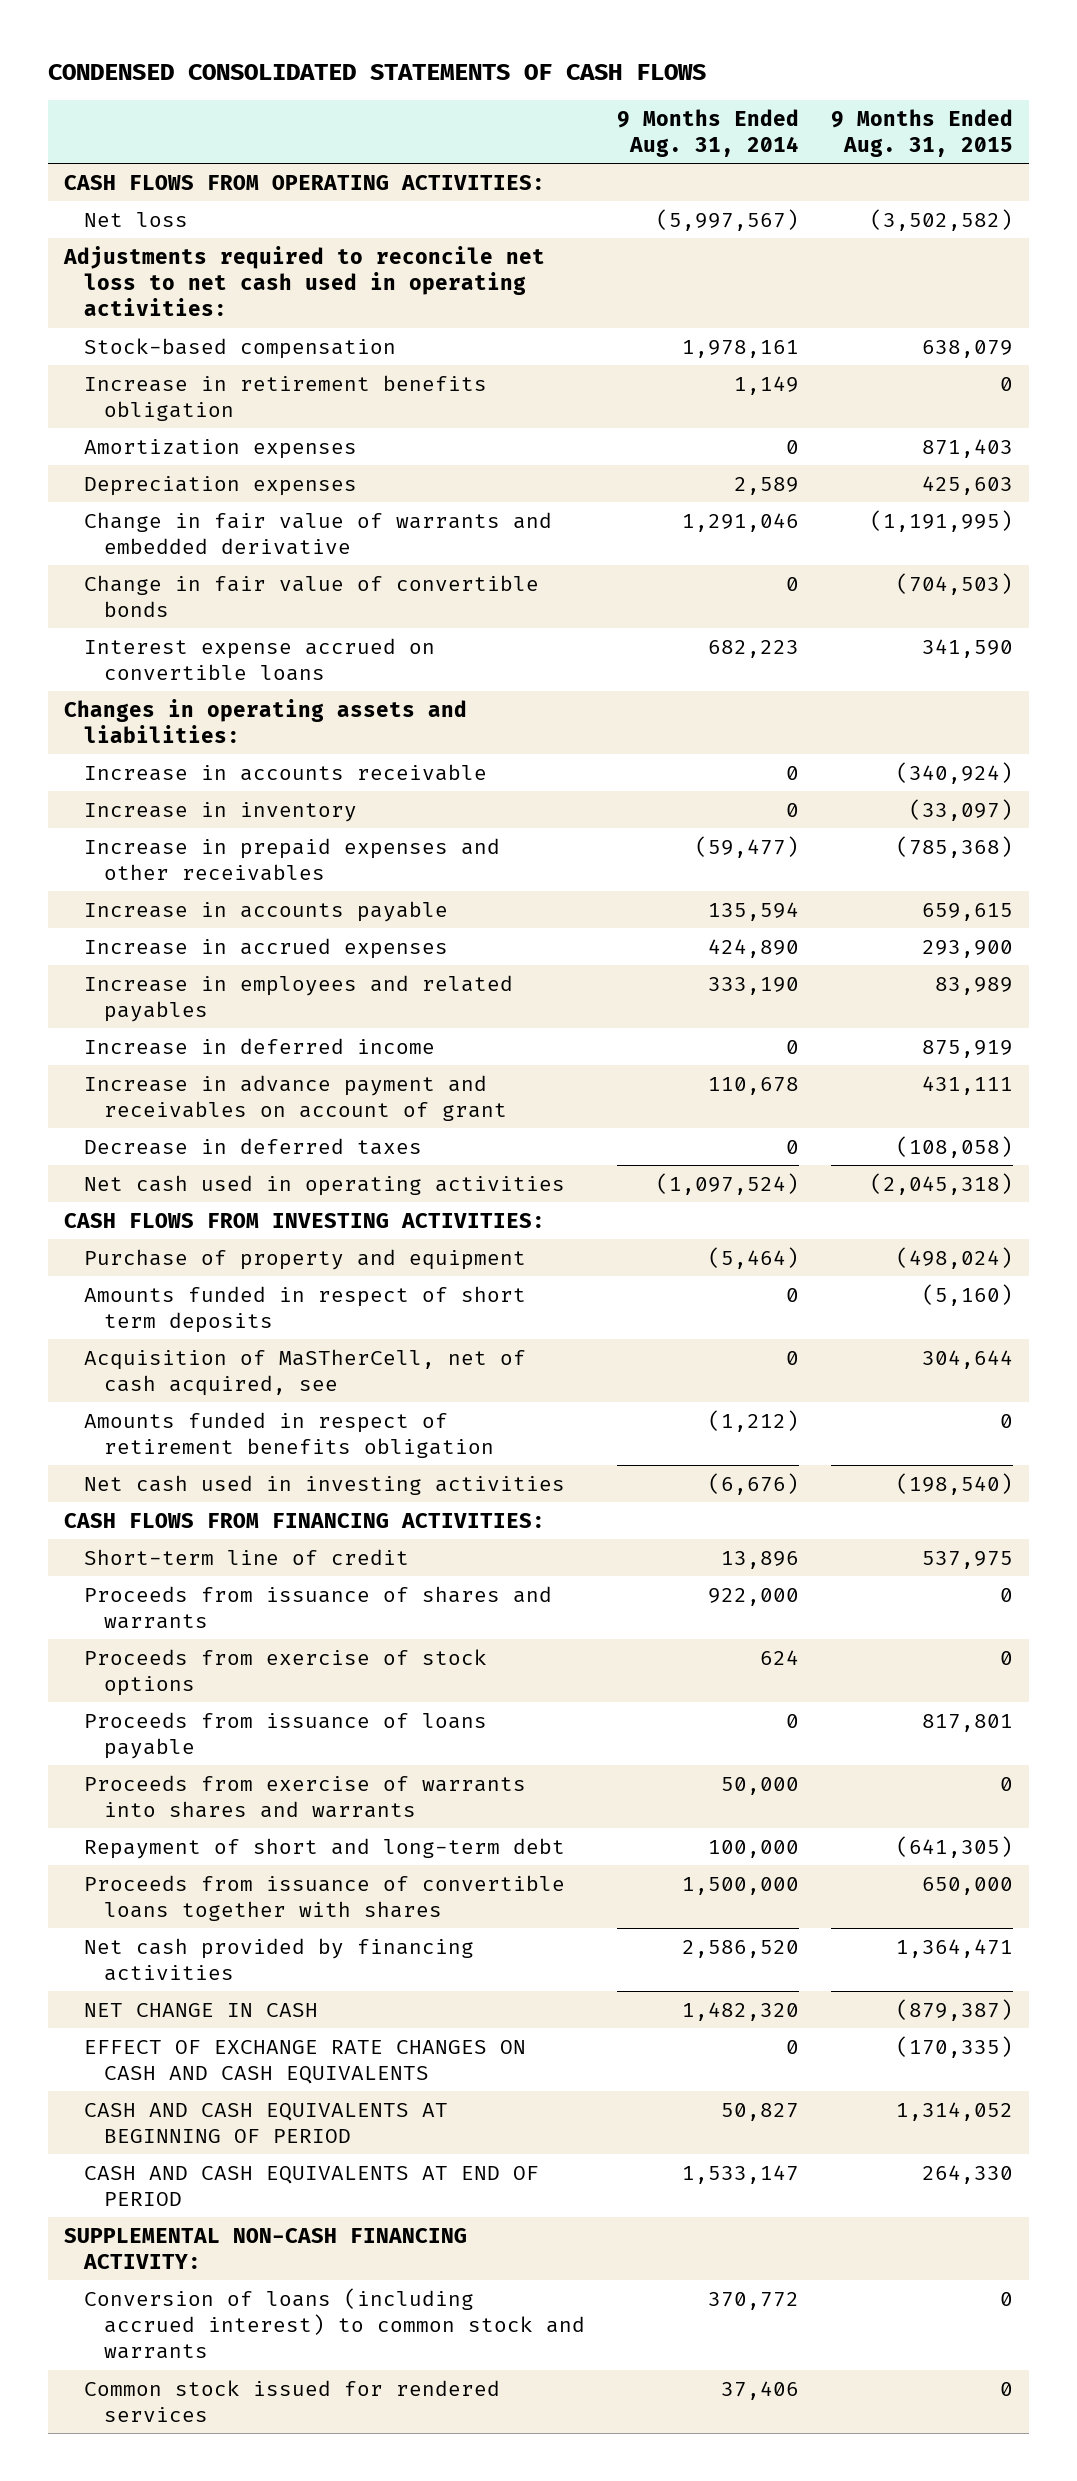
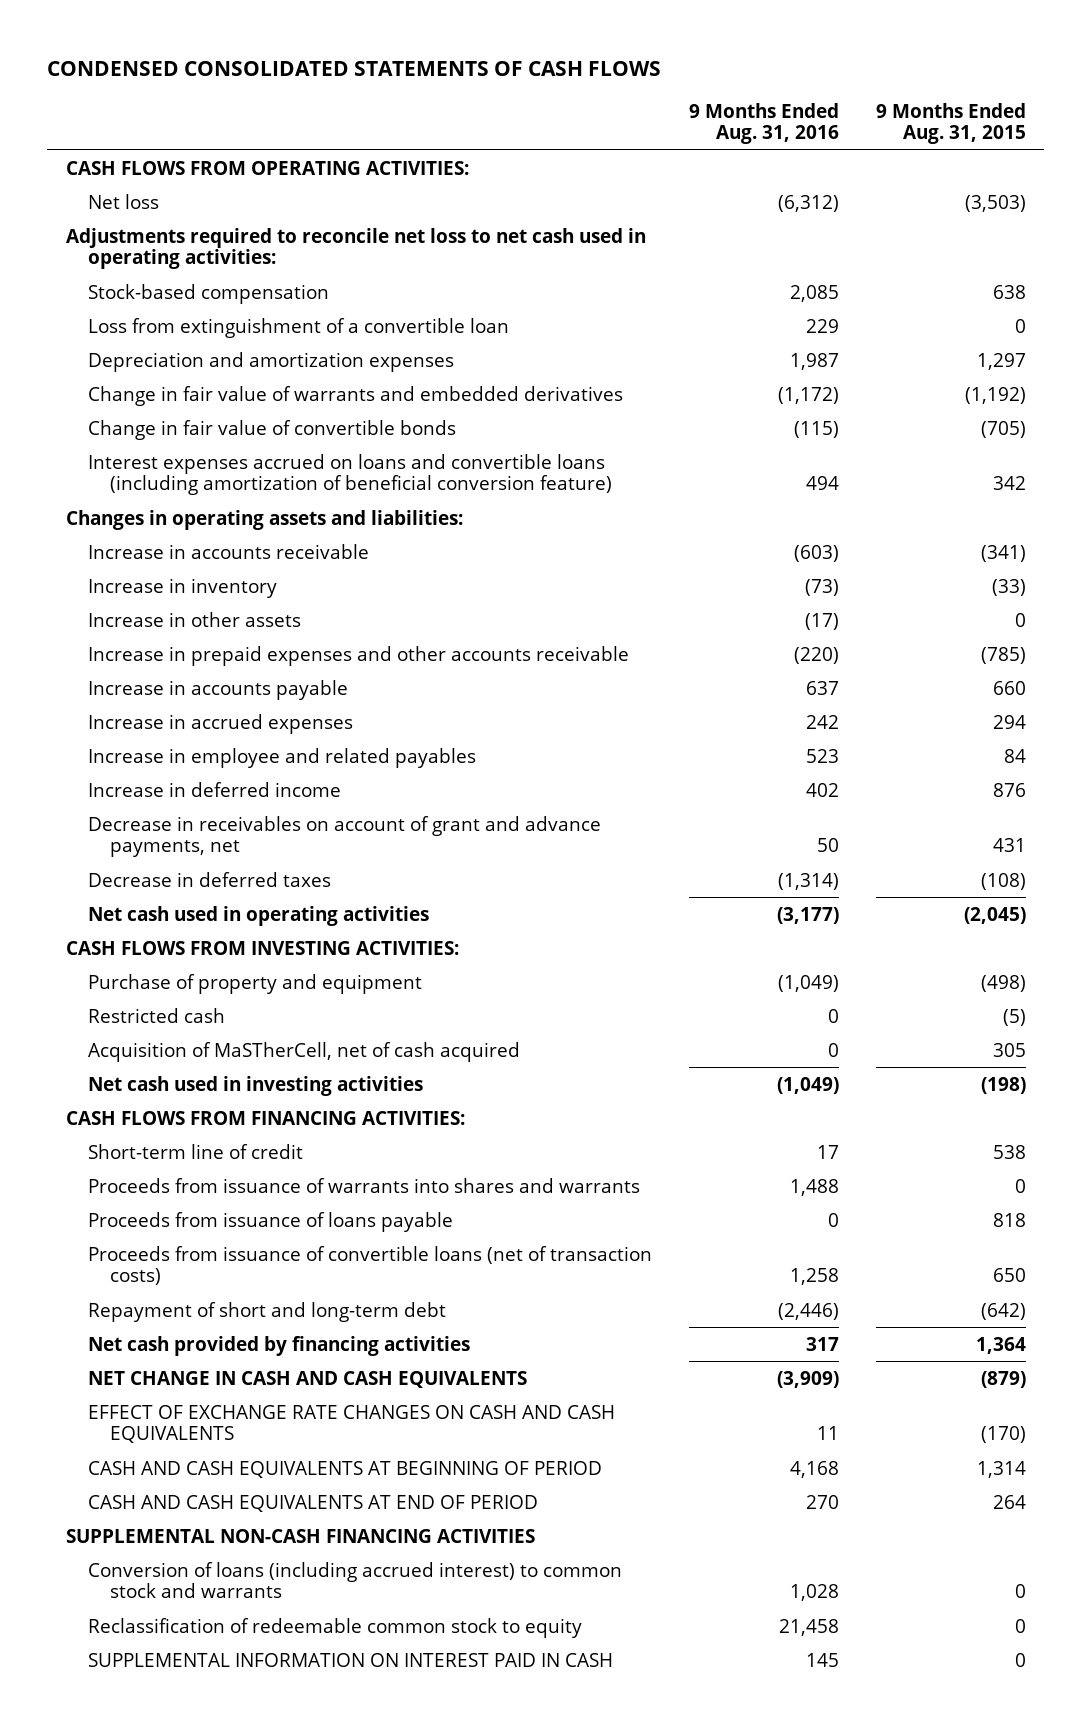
- | 9 Months Ended Aug. 31, 2014 | 9 Months Ended Aug. 31, 2015
+ | 9 Months Ended Aug. 31, 2016 | 9 Months Ended Aug. 31, 2015
- Net loss | (5,997,567) | (3,502,582)
+ Net loss | (6,312) | (3,503)
- Stock-based compensation | 1,978,161 | 638,079
- Increase in retirement benefits obligation | 1,149 | 0
- Amortization expenses | 0 | 871,403
- Depreciation expenses | 2,589 | 425,603
- Change in fair value of warrants and embedded derivative | 1,291,046 | (1,191,995)
- Change in fair value of convertible bonds | 0 | (704,503)
- Interest expense accrued on convertible loans | 682,223 | 341,590
+ Stock-based compensation | 2,085 | 638
+ Loss from extinguishment of a convertible loan | 229 | 0
+ Depreciation and amortization expenses | 1,987 | 1,297
+ Change in fair value of warrants and embedded derivatives | (1,172) | (1,192)
+ Change in fair value of convertible bonds | (115) | (705)
+ Interest expenses accrued on loans and convertible loans (including amortization of beneficial conversion feature) | 494 | 342
- Increase in accounts receivable | 0 | (340,924)
- Increase in inventory | 0 | (33,097)
- Increase in prepaid expenses and other receivables | (59,477) | (785,368)
- Increase in accounts payable | 135,594 | 659,615
- Increase in accrued expenses | 424,890 | 293,900
- Increase in employees and related payables | 333,190 | 83,989
- Increase in deferred income | 0 | 875,919
- Increase in advance payment and receivables on account of grant | 110,678 | 431,111
- Decrease in deferred taxes | 0 | (108,058)
- Net cash used in operating activities | (1,097,524) | (2,045,318)
+ Increase in accounts receivable | (603) | (341)
+ Increase in inventory | (73) | (33)
+ Increase in other assets | (17) | 0
+ Increase in prepaid expenses and other accounts receivable | (220) | (785)
+ Increase in accounts payable | 637 | 660
+ Increase in accrued expenses | 242 | 294
+ Increase in employee and related payables | 523 | 84
+ Increase in deferred income | 402 | 876
+ Decrease in receivables on account of grant and advance payments, net | 50 | 431
+ Decrease in deferred taxes | (1,314) | (108)
+ Net cash used in operating activities | (3,177) | (2,045)
- Purchase of property and equipment | (5,464) | (498,024)
- Amounts funded in respect of short term deposits | 0 | (5,160)
- Acquisition of MaSTherCell, net of cash acquired, see | 0 | 304,644
- Amounts funded in respect of retirement benefits obligation | (1,212) | 0
- Net cash used in investing activities | (6,676) | (198,540)
+ Purchase of property and equipment | (1,049) | (498)
+ Restricted cash | 0 | (5)
+ Acquisition of MaSTherCell, net of cash acquired | 0 | 305
+ Net cash used in investing activities | (1,049) | (198)
- Short-term line of credit | 13,896 | 537,975
- Proceeds from issuance of shares and warrants | 922,000 | 0
- Proceeds from exercise of stock options | 624 | 0
- Proceeds from issuance of loans payable | 0 | 817,801
- Proceeds from exercise of warrants into shares and warrants | 50,000 | 0
- Repayment of short and long-term debt | 100,000 | (641,305)
- Proceeds from issuance of convertible loans together with shares | 1,500,000 | 650,000
- Net cash provided by financing activities | 2,586,520 | 1,364,471
- NET CHANGE IN CASH | 1,482,320 | (879,387)
- EFFECT OF EXCHANGE RATE CHANGES ON CASH AND CASH EQUIVALENTS | 0 | (170,335)
- CASH AND CASH EQUIVALENTS AT BEGINNING OF PERIOD | 50,827 | 1,314,052
- CASH AND CASH EQUIVALENTS AT END OF PERIOD | 1,533,147 | 264,330
- SUPPLEMENTAL NON-CASH FINANCING ACTIVITY:
+ Short-term line of credit | 17 | 538
+ Proceeds from issuance of warrants into shares and warrants | 1,488 | 0
+ Proceeds from issuance of loans payable | 0 | 818
+ Proceeds from issuance of convertible loans (net of transaction costs) | 1,258 | 650
+ Repayment of short and long-term debt | (2,446) | (642)
+ Net cash provided by financing activities | 317 | 1,364
+ NET CHANGE IN CASH AND CASH EQUIVALENTS | (3,909) | (879)
+ EFFECT OF EXCHANGE RATE CHANGES ON CASH AND CASH EQUIVALENTS | 11 | (170)
+ CASH AND CASH EQUIVALENTS AT BEGINNING OF PERIOD | 4,168 | 1,314
+ CASH AND CASH EQUIVALENTS AT END OF PERIOD | 270 | 264
+ SUPPLEMENTAL NON-CASH FINANCING ACTIVITIES
- Common stock issued for rendered services | 37,406 | 0
+ Reclassification of redeemable common stock to equity | 21,458 | 0
+ SUPPLEMENTAL INFORMATION ON INTEREST PAID IN CASH | 145 | 0

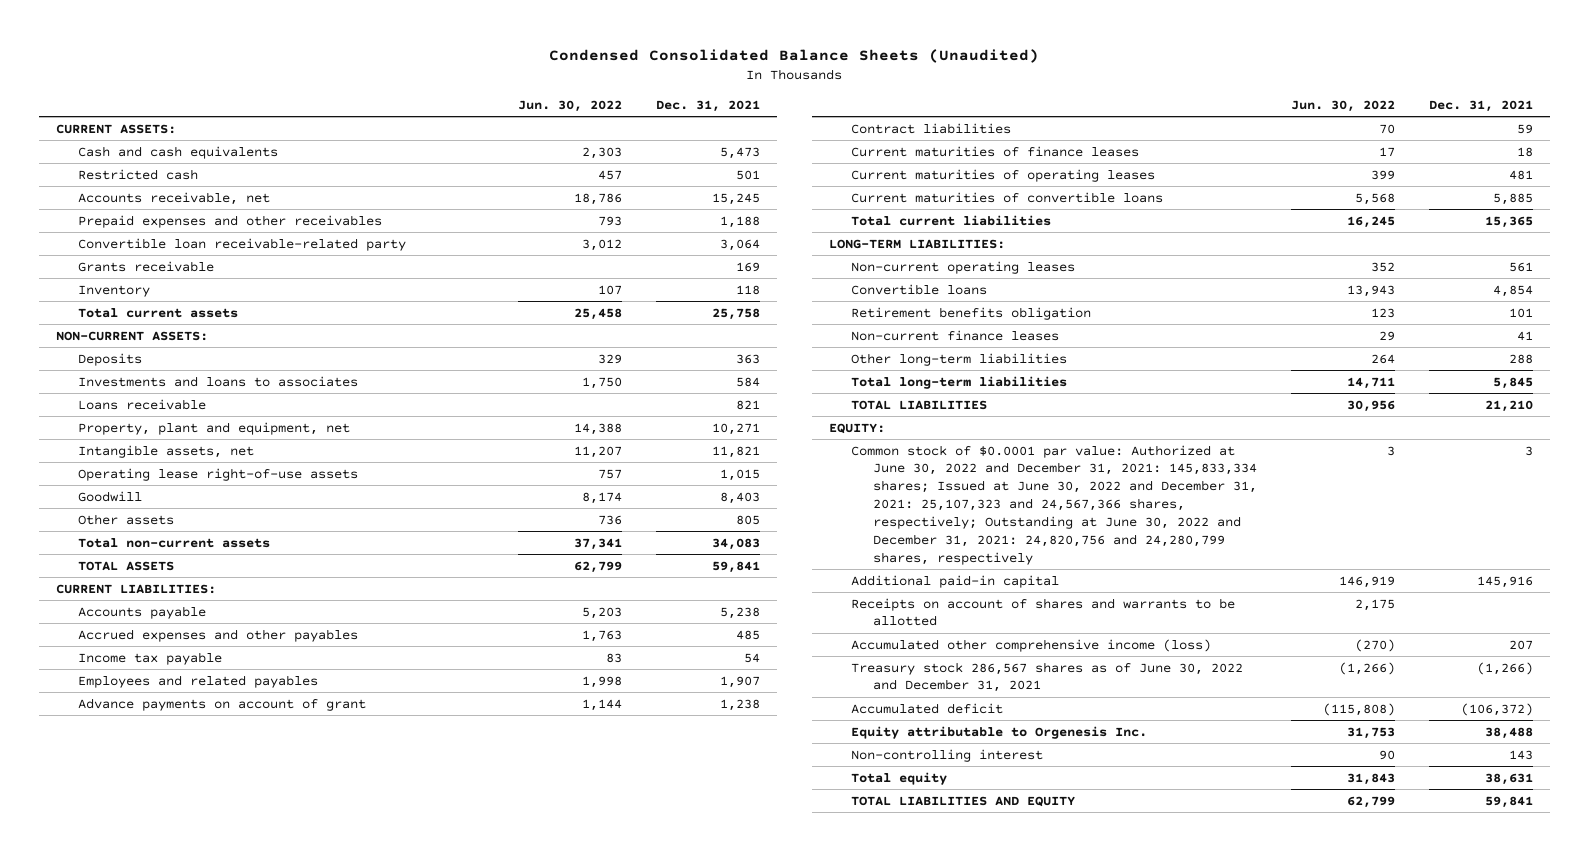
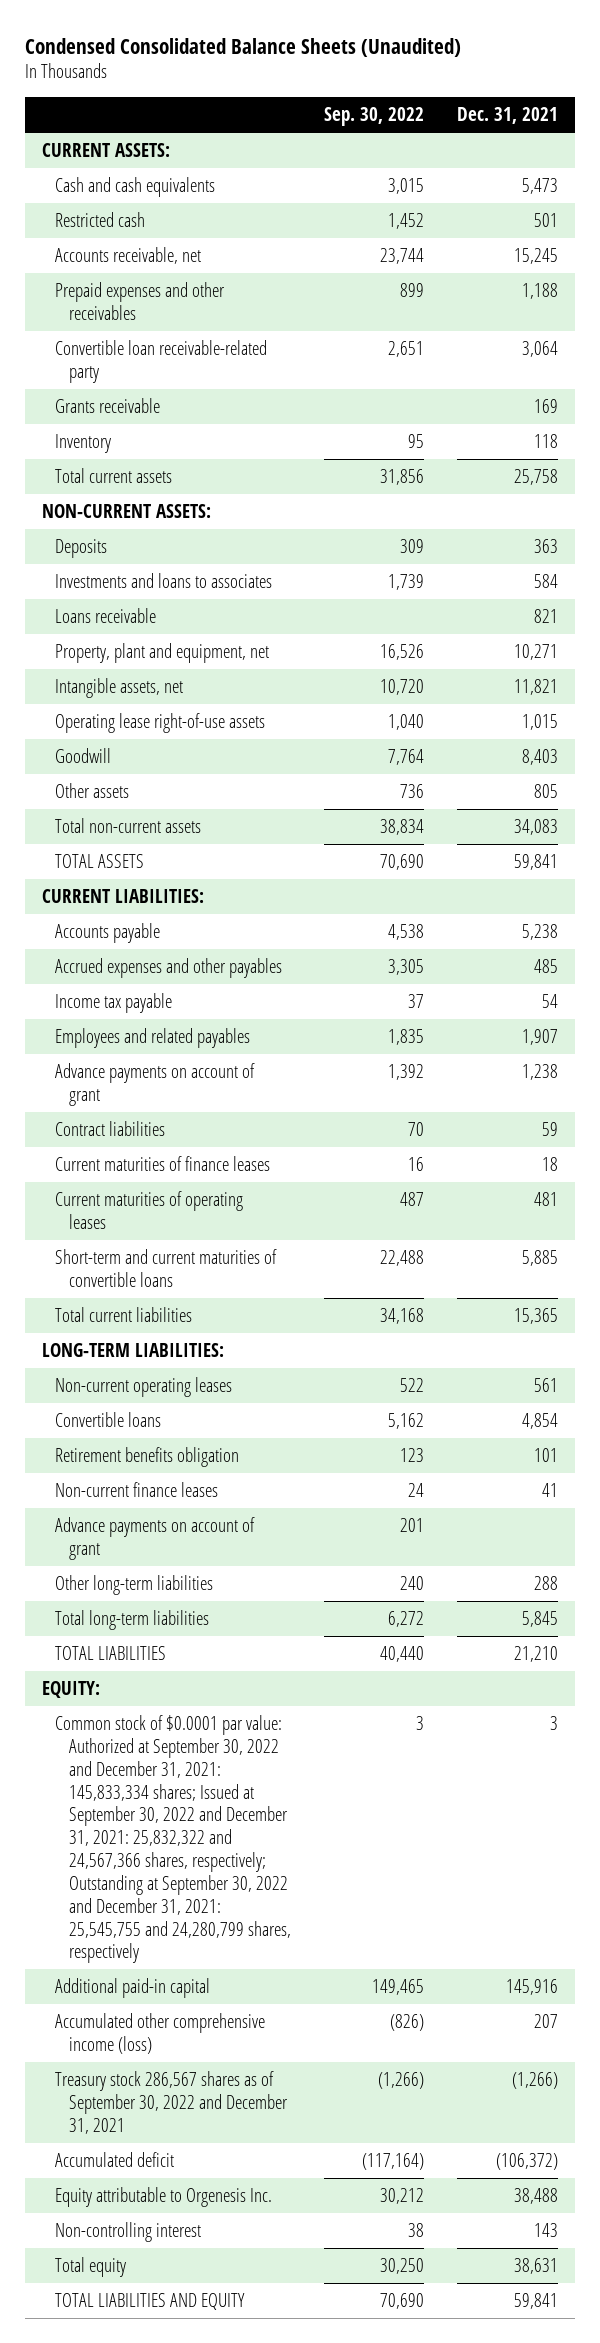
- | Jun. 30, 2022 | Dec. 31, 2021
+ | Sep. 30, 2022 | Dec. 31, 2021
- Current maturities of convertible loans | 5,568 | 5,885
+ Short-term and current maturities of convertible loans | 22,488 | 5,885
+ Advance payments on account of grant | 201 |
- Common stock of $0.0001 par value: Authorized at June 30, 2022 and December 31, 2021: 145,833,334 shares; Issued at June 30, 2022 and December 31, 2021: 25,107,323 and 24,567,366 shares, respectively; Outstanding at June 30, 2022 and December 31, 2021: 24,820,756 and 24,280,799 shares, respectively | 3 | 3
+ Common stock of $0.0001 par value: Authorized at September 30, 2022 and December 31, 2021: 145,833,334 shares; Issued at September 30, 2022 and December 31, 2021: 25,832,322 and 24,567,366 shares, respectively; Outstanding at September 30, 2022 and December 31, 2021: 25,545,755 and 24,280,799 shares, respectively | 3 | 3
- Receipts on account of shares and warrants to be allotted | 2,175 |
- Treasury stock 286,567 shares as of June 30, 2022 and December 31, 2021 | (1,266) | (1,266)
+ Treasury stock 286,567 shares as of September 30, 2022 and December 31, 2021 | (1,266) | (1,266)

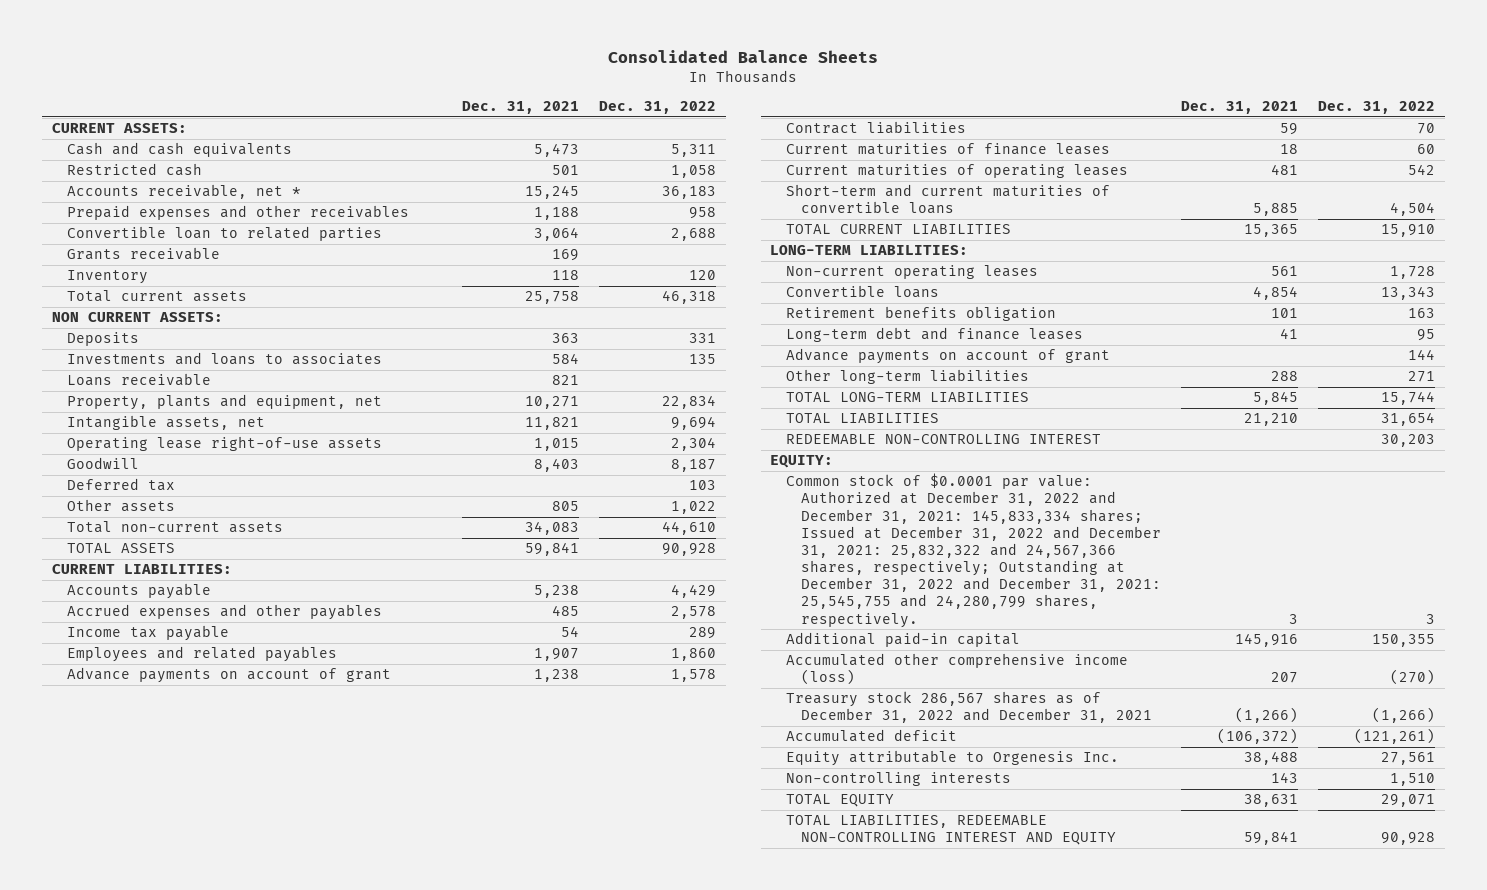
- Condensed Consolidated Balance Sheets (Unaudited)
+ Consolidated Balance Sheets
- | Sep. 30, 2022 | Dec. 31, 2021
+ | Dec. 31, 2021 | Dec. 31, 2022
- Accounts receivable, net | 23,744 | 15,245
+ Accounts receivable, net * | 15,245 | 36,183
- Convertible loan receivable-related party | 2,651 | 3,064
+ Convertible loan to related parties | 3,064 | 2,688
- NON-CURRENT ASSETS:
+ NON CURRENT ASSETS:
- Property, plant and equipment, net | 16,526 | 10,271
+ Property, plants and equipment, net | 10,271 | 22,834
+ Deferred tax | | 103
- Total current liabilities | 34,168 | 15,365
+ TOTAL CURRENT LIABILITIES | 15,365 | 15,910
- Non-current finance leases | 24 | 41
+ Long-term debt and finance leases | 41 | 95
- Total long-term liabilities | 6,272 | 5,845
+ TOTAL LONG-TERM LIABILITIES | 5,845 | 15,744
+ REDEEMABLE NON-CONTROLLING INTEREST | | 30,203
- Common stock of $0.0001 par value: Authorized at September 30, 2022 and December 31, 2021: 145,833,334 shares; Issued at September 30, 2022 and December 31, 2021: 25,832,322 and 24,567,366 shares, respectively; Outstanding at September 30, 2022 and December 31, 2021: 25,545,755 and 24,280,799 shares, respectively | 3 | 3
+ Common stock of $0.0001 par value: Authorized at December 31, 2022 and December 31, 2021: 145,833,334 shares; Issued at December 31, 2022 and December 31, 2021: 25,832,322 and 24,567,366 shares, respectively; Outstanding at December 31, 2022 and December 31, 2021: 25,545,755 and 24,280,799 shares, respectively. | 3 | 3
- Treasury stock 286,567 shares as of September 30, 2022 and December 31, 2021 | (1,266) | (1,266)
+ Treasury stock 286,567 shares as of December 31, 2022 and December 31, 2021 | (1,266) | (1,266)
- Non-controlling interest | 38 | 143
- Total equity | 30,250 | 38,631
- TOTAL LIABILITIES AND EQUITY | 70,690 | 59,841
+ Non-controlling interests | 143 | 1,510
+ TOTAL EQUITY | 38,631 | 29,071
+ TOTAL LIABILITIES, REDEEMABLE NON-CONTROLLING INTEREST AND EQUITY | 59,841 | 90,928

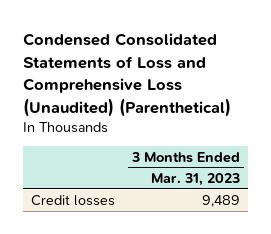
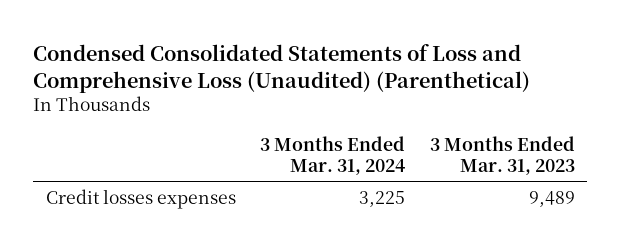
- | 3 Months Ended Mar. 31, 2023
+ | 3 Months Ended Mar. 31, 2024 | 3 Months Ended Mar. 31, 2023
- Credit losses | 9,489
+ Credit losses expenses | 3,225 | 9,489

